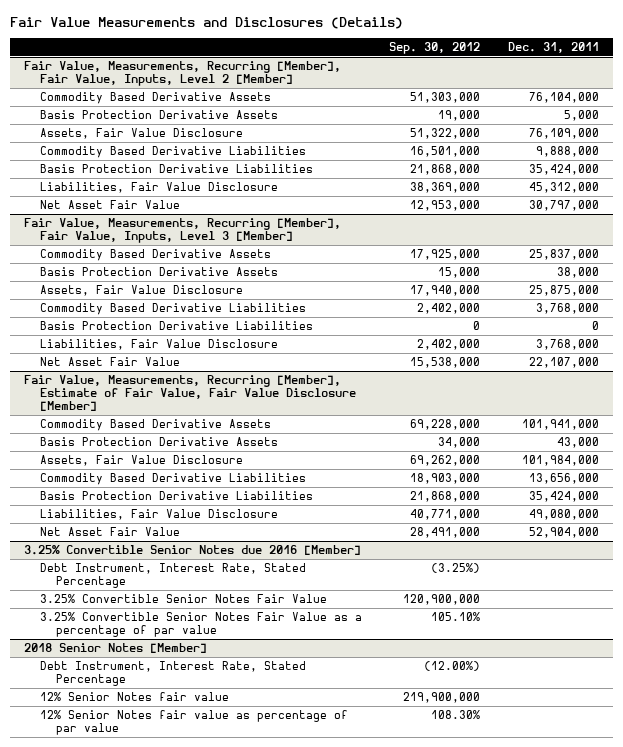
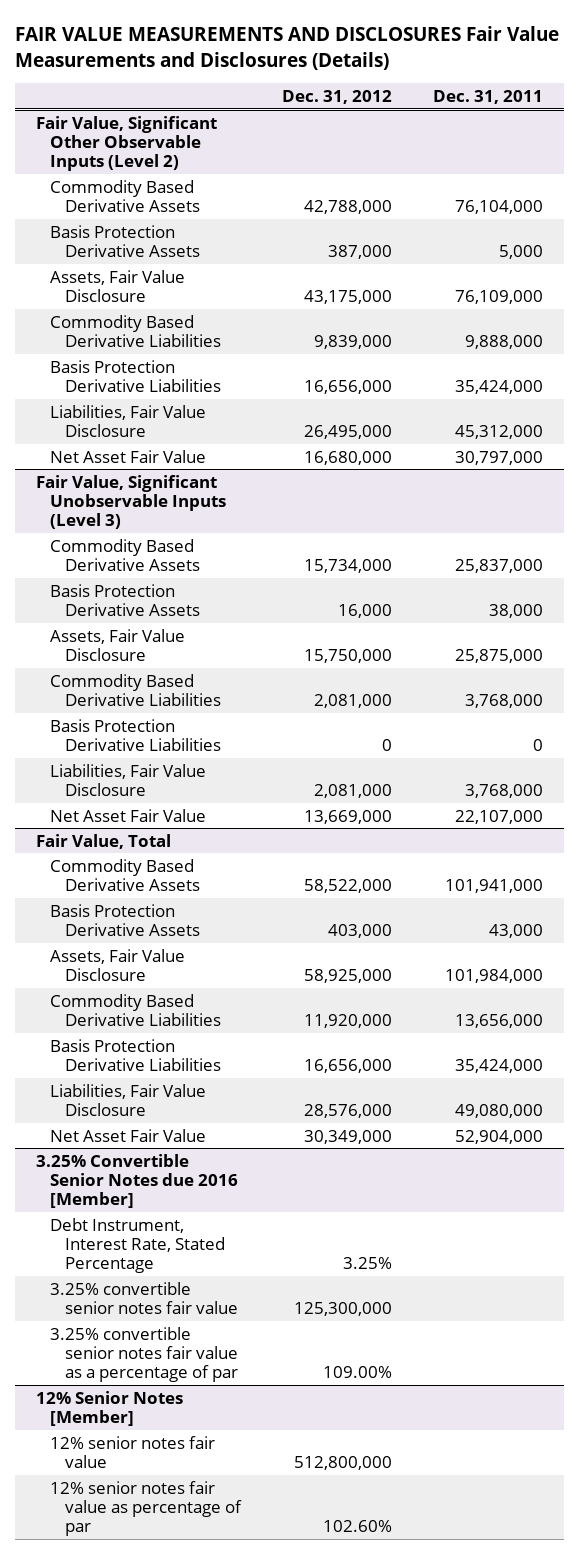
- Fair Value Measurements and Disclosures (Details)
+ FAIR VALUE MEASUREMENTS AND DISCLOSURES Fair Value Measurements and Disclosures (Details)
- | Sep. 30, 2012 | Dec. 31, 2011
+ | Dec. 31, 2012 | Dec. 31, 2011
- Fair Value, Measurements, Recurring [Member], Fair Value, Inputs, Level 2 [Member]
+ Fair Value, Significant Other Observable Inputs (Level 2)
- Fair Value, Measurements, Recurring [Member], Fair Value, Inputs, Level 3 [Member]
+ Fair Value, Significant Unobservable Inputs (Level 3)
- Fair Value, Measurements, Recurring [Member], Estimate of Fair Value, Fair Value Disclosure [Member]
+ Fair Value, Total
@ 3.25% Convertible Senior Notes due 2016 [Member]
- 3.25% Convertible Senior Notes Fair Value | 120,900,000 |
- 3.25% Convertible Senior Notes Fair Value as a percentage of par value | 105.10% |
- 2018 Senior Notes [Member]
- Debt Instrument, Interest Rate, Stated Percentage | (12.00%) |
- 12% Senior Notes fair value | 219,900,000 |
- 12% Senior Notes fair value as percentage of par value | 108.30% |
@ 3.25% Convertible Senior Notes due 2016 [Member]
+ 3.25% convertible senior notes fair value | 125,300,000 |
+ 3.25% convertible senior notes fair value as a percentage of par | 109.00% |
+ 12% Senior Notes [Member]
+ 12% senior notes fair value | 512,800,000 |
+ 12% senior notes fair value as percentage of par | 102.60% |

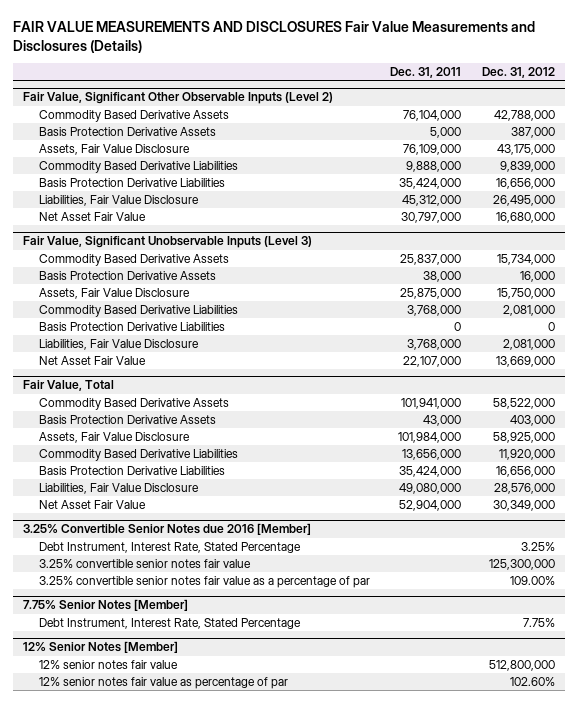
- | Dec. 31, 2012 | Dec. 31, 2011
+ | Dec. 31, 2011 | Dec. 31, 2012
+ 7.75% Senior Notes [Member]
+ Debt Instrument, Interest Rate, Stated Percentage | | 7.75%

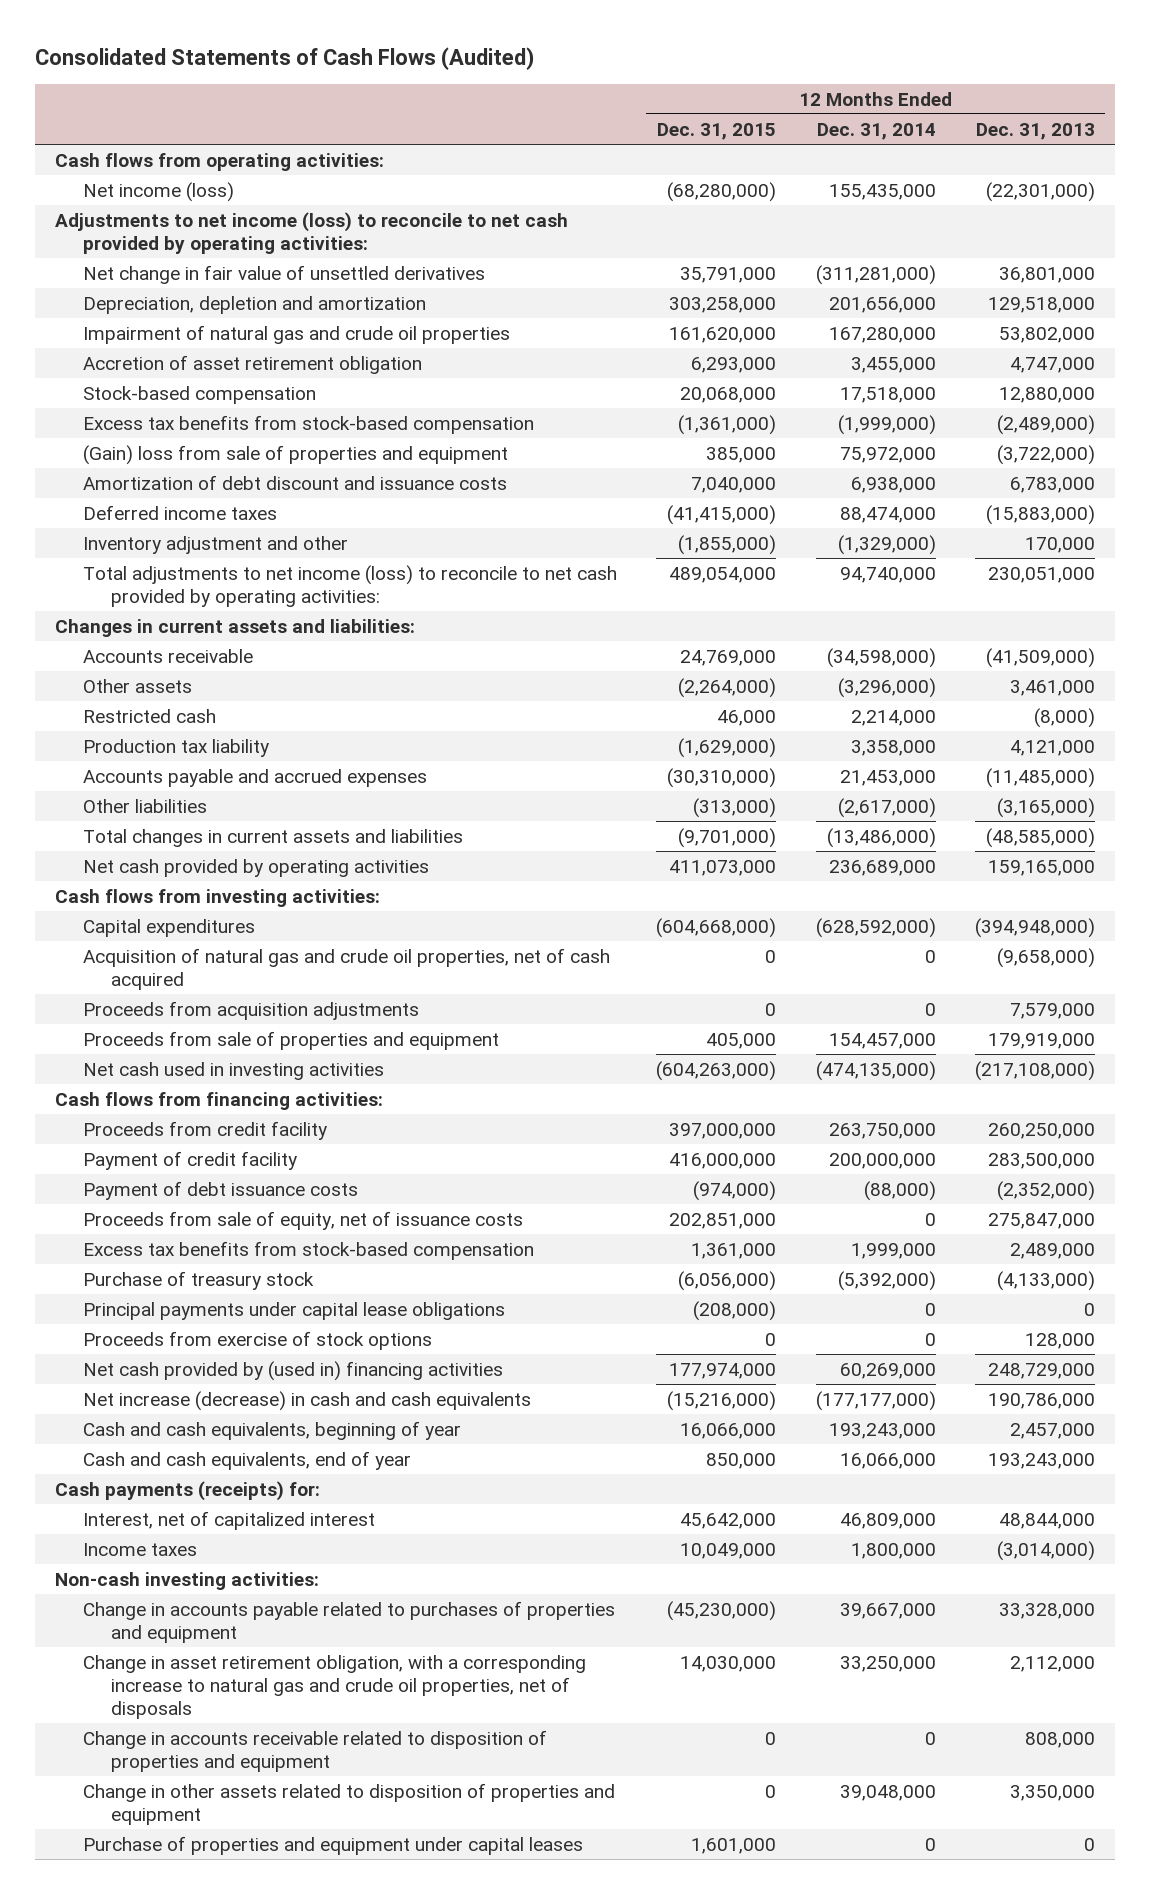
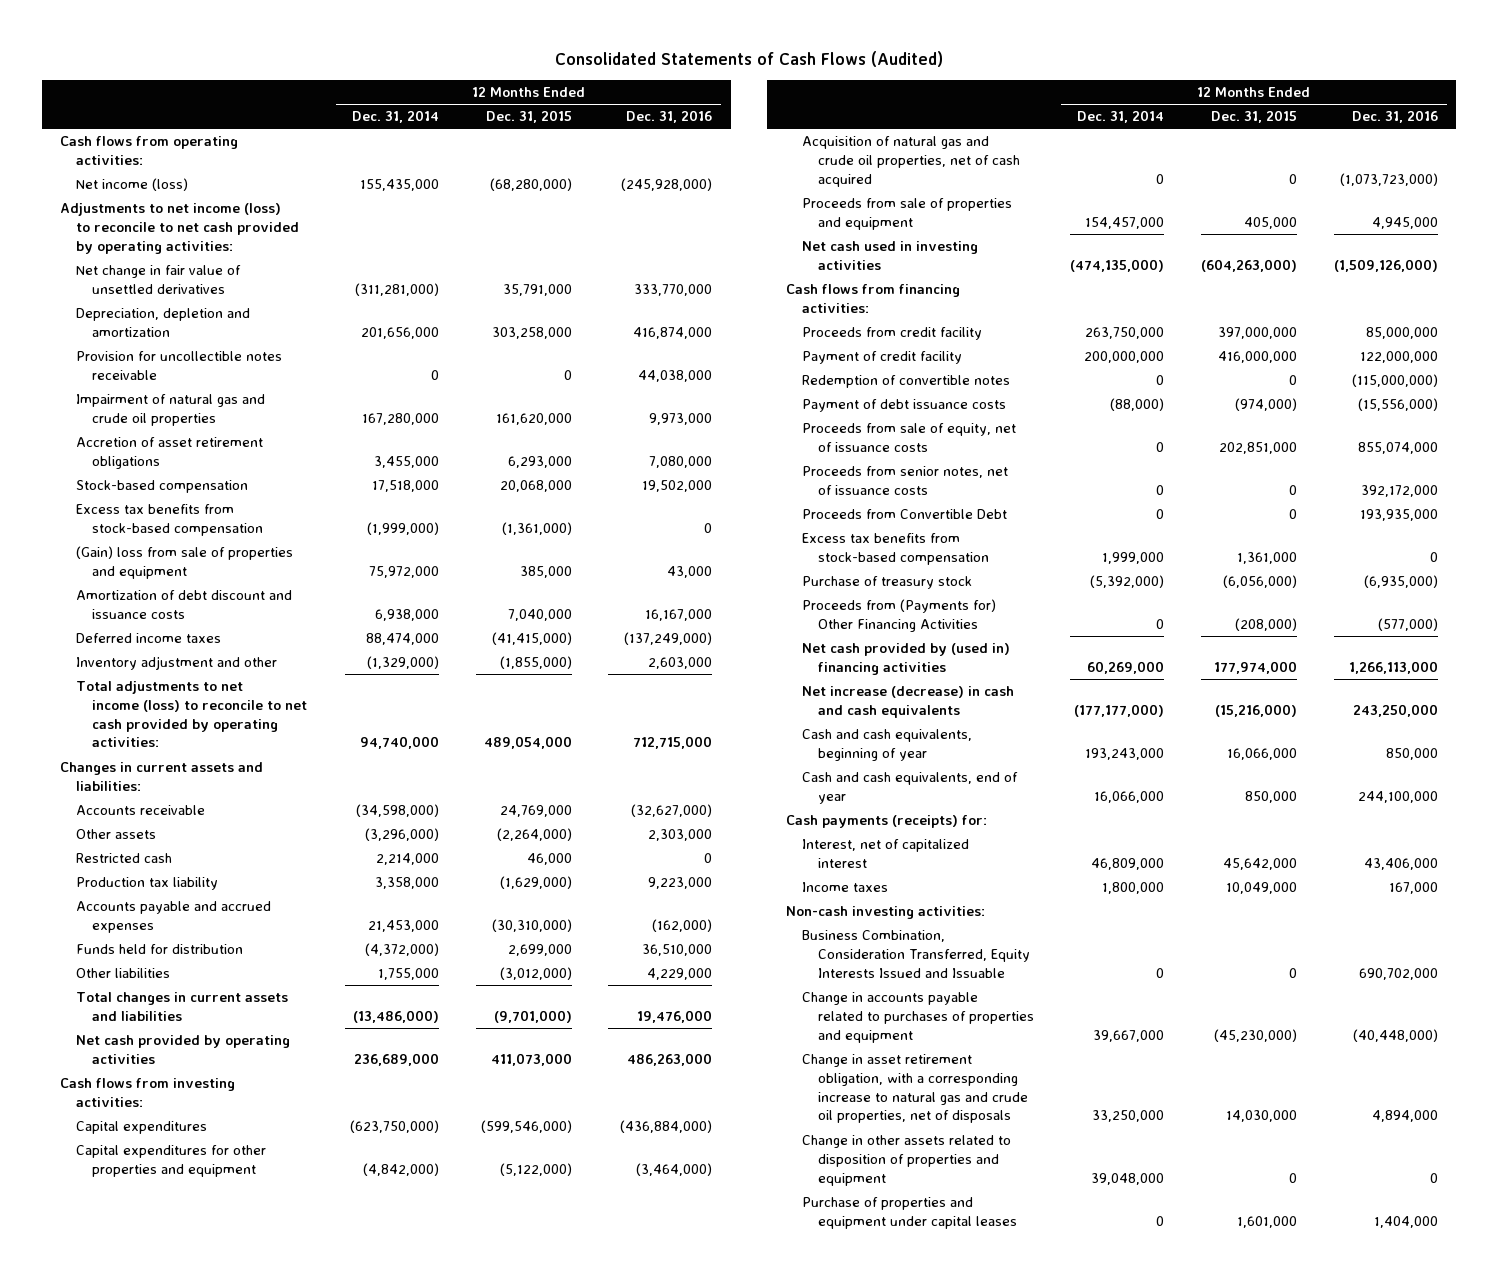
- | 12 Months Ended Dec. 31, 2015 | 12 Months Ended Dec. 31, 2014 | 12 Months Ended Dec. 31, 2013
+ | 12 Months Ended Dec. 31, 2014 | 12 Months Ended Dec. 31, 2015 | 12 Months Ended Dec. 31, 2016
+ Provision for uncollectible notes receivable | 0 | 0 | 44,038,000
- Accretion of asset retirement obligation | 6,293,000 | 3,455,000 | 4,747,000
+ Accretion of asset retirement obligations | 3,455,000 | 6,293,000 | 7,080,000
- Other liabilities | (313,000) | (2,617,000) | (3,165,000)
+ Funds held for distribution | (4,372,000) | 2,699,000 | 36,510,000
+ Other liabilities | 1,755,000 | (3,012,000) | 4,229,000
- Capital expenditures | (604,668,000) | (628,592,000) | (394,948,000)
+ Capital expenditures | (623,750,000) | (599,546,000) | (436,884,000)
+ Capital expenditures for other properties and equipment | (4,842,000) | (5,122,000) | (3,464,000)
- Proceeds from acquisition adjustments | 0 | 0 | 7,579,000
+ Redemption of convertible notes | 0 | 0 | (115,000,000)
+ Proceeds from senior notes, net of issuance costs | 0 | 0 | 392,172,000
+ Proceeds from Convertible Debt | 0 | 0 | 193,935,000
- Principal payments under capital lease obligations | (208,000) | 0 | 0
- Proceeds from exercise of stock options | 0 | 0 | 128,000
+ Proceeds from (Payments for) Other Financing Activities | 0 | (208,000) | (577,000)
+ Business Combination, Consideration Transferred, Equity Interests Issued and Issuable | 0 | 0 | 690,702,000
- Change in accounts receivable related to disposition of properties and equipment | 0 | 0 | 808,000

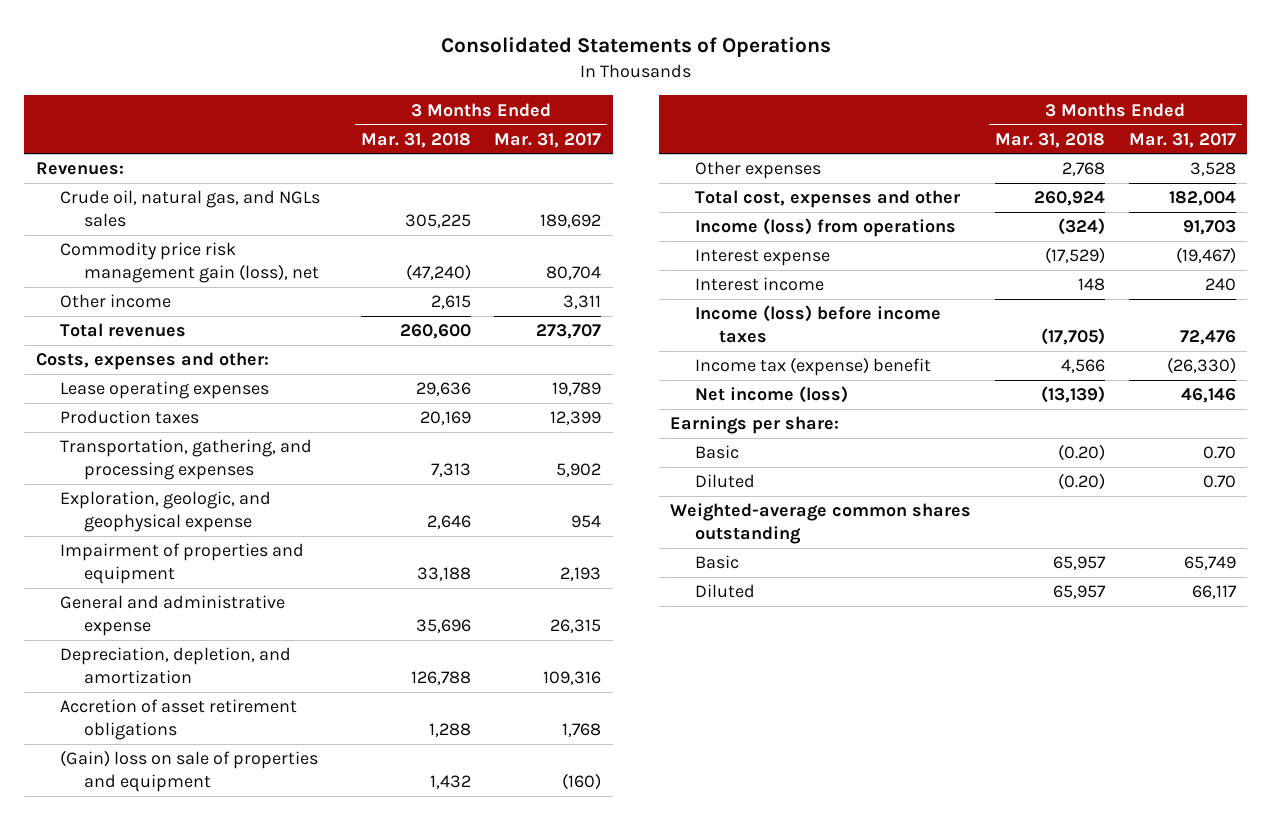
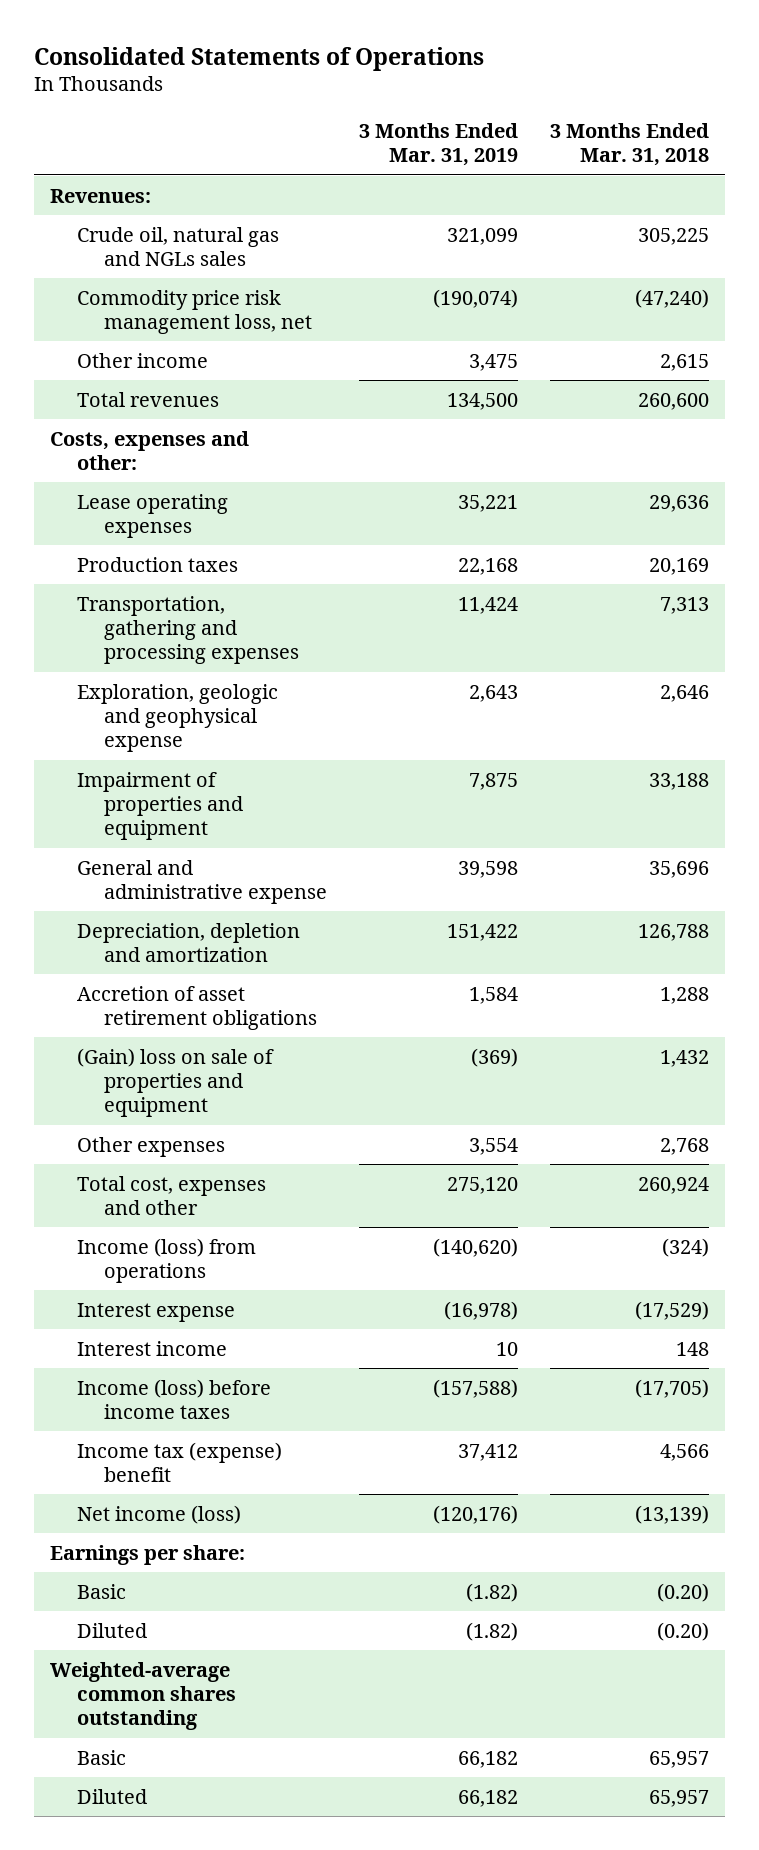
- | 3 Months Ended Mar. 31, 2018 | 3 Months Ended Mar. 31, 2017
+ | 3 Months Ended Mar. 31, 2019 | 3 Months Ended Mar. 31, 2018
- Crude oil, natural gas, and NGLs sales | 305,225 | 189,692
- Commodity price risk management gain (loss), net | (47,240) | 80,704
+ Crude oil, natural gas and NGLs sales | 321,099 | 305,225
+ Commodity price risk management loss, net | (190,074) | (47,240)
- Transportation, gathering, and processing expenses | 7,313 | 5,902
- Exploration, geologic, and geophysical expense | 2,646 | 954
+ Transportation, gathering and processing expenses | 11,424 | 7,313
+ Exploration, geologic and geophysical expense | 2,643 | 2,646
- Depreciation, depletion, and amortization | 126,788 | 109,316
+ Depreciation, depletion and amortization | 151,422 | 126,788

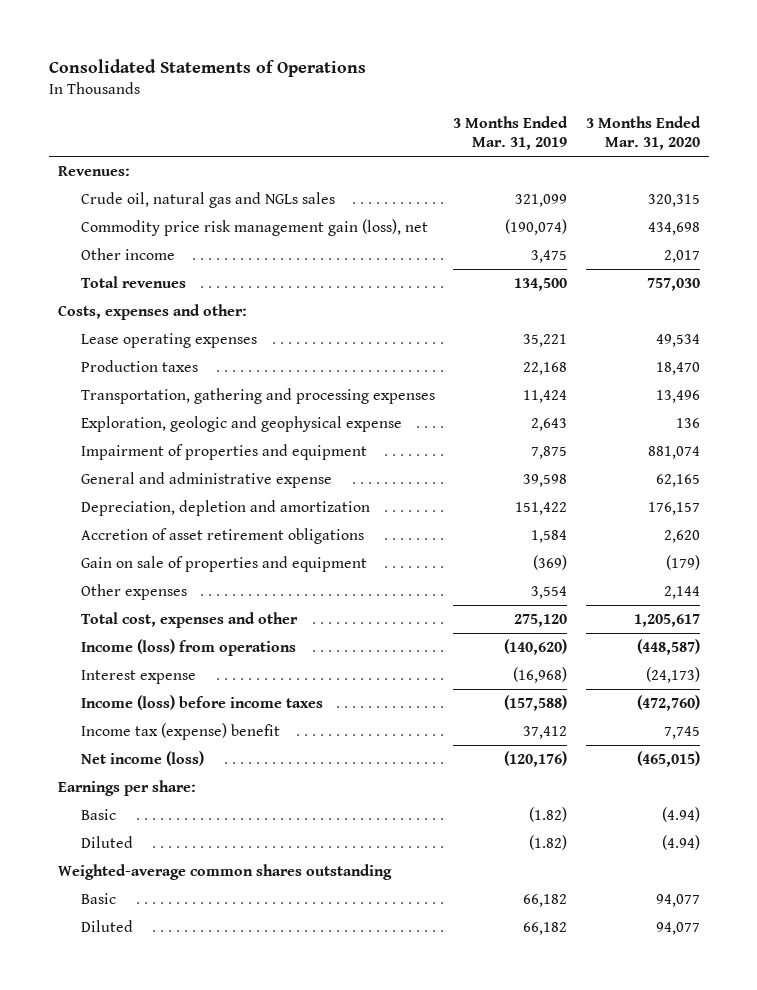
- | 3 Months Ended Mar. 31, 2019 | 3 Months Ended Mar. 31, 2018
+ | 3 Months Ended Mar. 31, 2019 | 3 Months Ended Mar. 31, 2020
- Commodity price risk management loss, net | (190,074) | (47,240)
+ Commodity price risk management gain (loss), net | (190,074) | 434,698
- (Gain) loss on sale of properties and equipment | (369) | 1,432
+ Gain on sale of properties and equipment | (369) | (179)
- Interest expense | (16,978) | (17,529)
- Interest income | 10 | 148
+ Interest expense | (16,968) | (24,173)

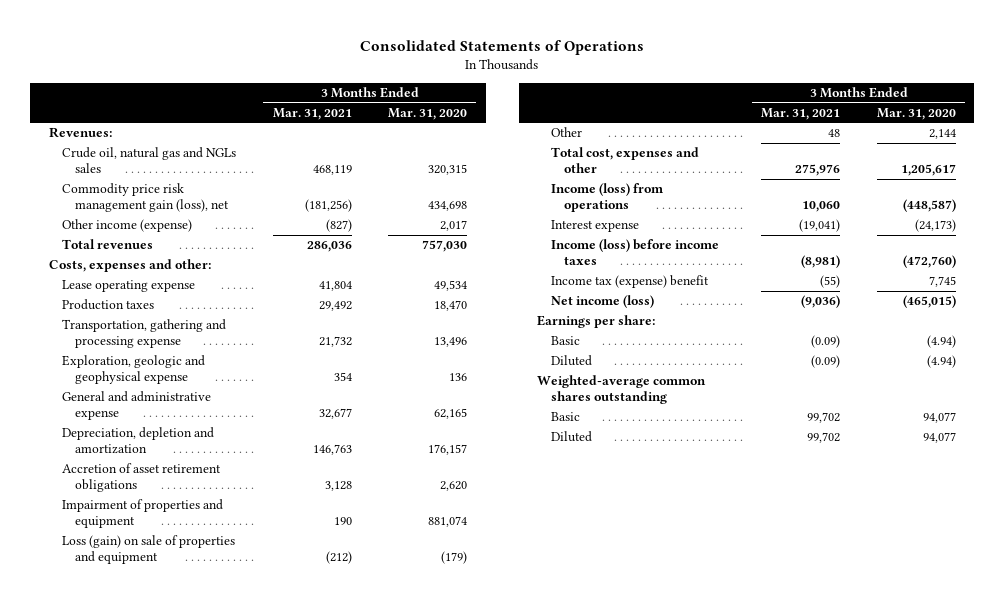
- | 3 Months Ended Mar. 31, 2019 | 3 Months Ended Mar. 31, 2020
+ | 3 Months Ended Mar. 31, 2021 | 3 Months Ended Mar. 31, 2020
- Other income | 3,475 | 2,017
+ Other income (expense) | (827) | 2,017
- Lease operating expenses | 35,221 | 49,534
+ Lease operating expense | 41,804 | 49,534
- Transportation, gathering and processing expenses | 11,424 | 13,496
+ Transportation, gathering and processing expense | 21,732 | 13,496
- Gain on sale of properties and equipment | (369) | (179)
- Other expenses | 3,554 | 2,144
moved down: Impairment of properties and equipment | 190 | 881,074
+ Loss (gain) on sale of properties and equipment | (212) | (179)
+ Other | 48 | 2,144

